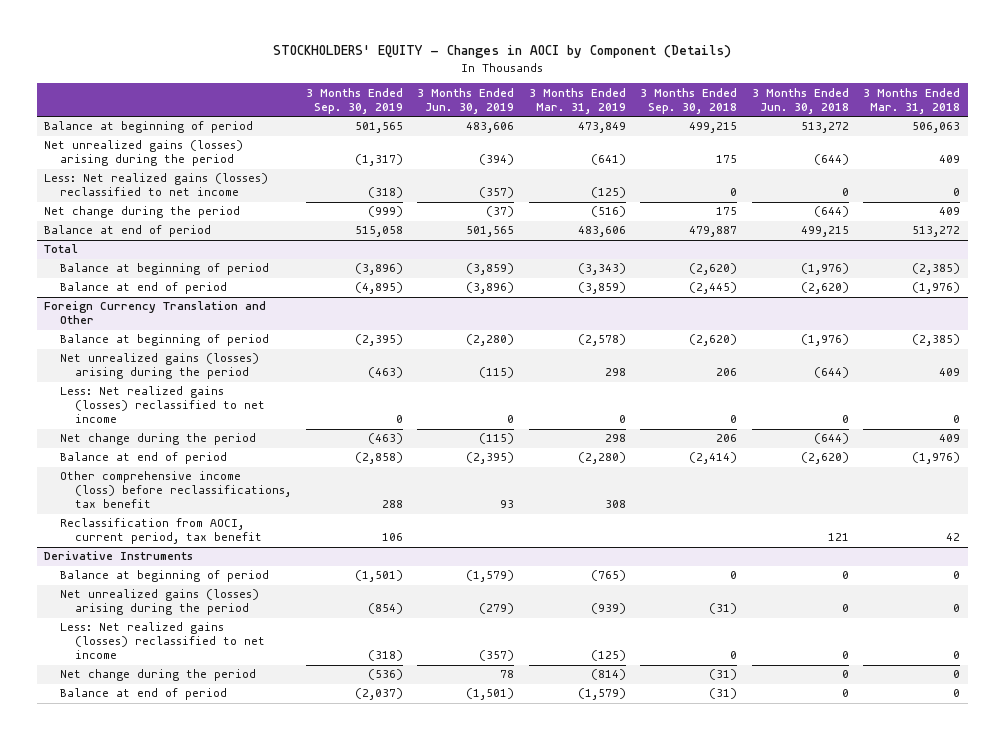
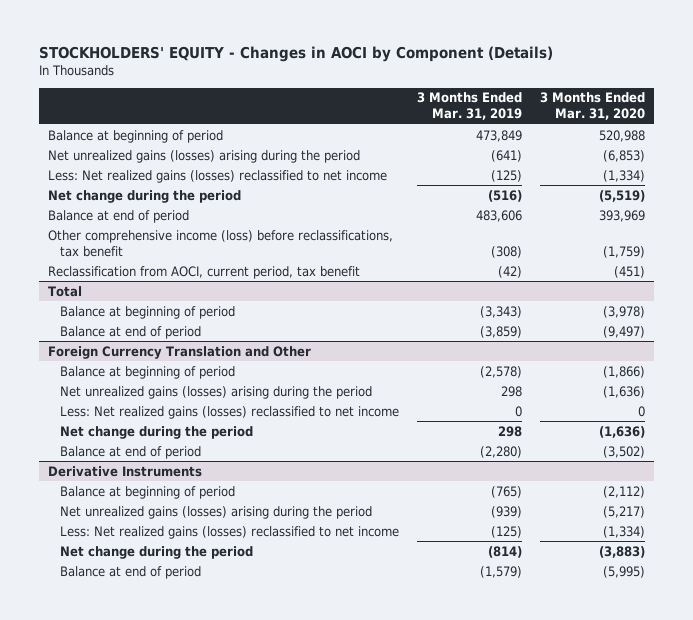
- | 3 Months Ended Sep. 30, 2019 | 3 Months Ended Jun. 30, 2019 | 3 Months Ended Mar. 31, 2019 | 3 Months Ended Sep. 30, 2018 | 3 Months Ended Jun. 30, 2018 | 3 Months Ended Mar. 31, 2018
+ | 3 Months Ended Mar. 31, 2019 | 3 Months Ended Mar. 31, 2020
+ Other comprehensive income (loss) before reclassifications, tax benefit | (308) | (1,759)
+ Reclassification from AOCI, current period, tax benefit | (42) | (451)
@ Foreign Currency Translation and Other
- Other comprehensive income (loss) before reclassifications, tax benefit | 288 | 93 | 308 | | |
- Reclassification from AOCI, current period, tax benefit | 106 | | | | 121 | 42

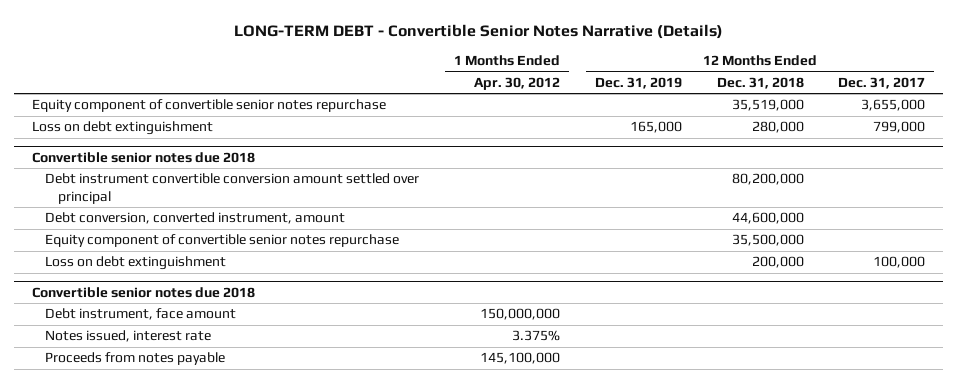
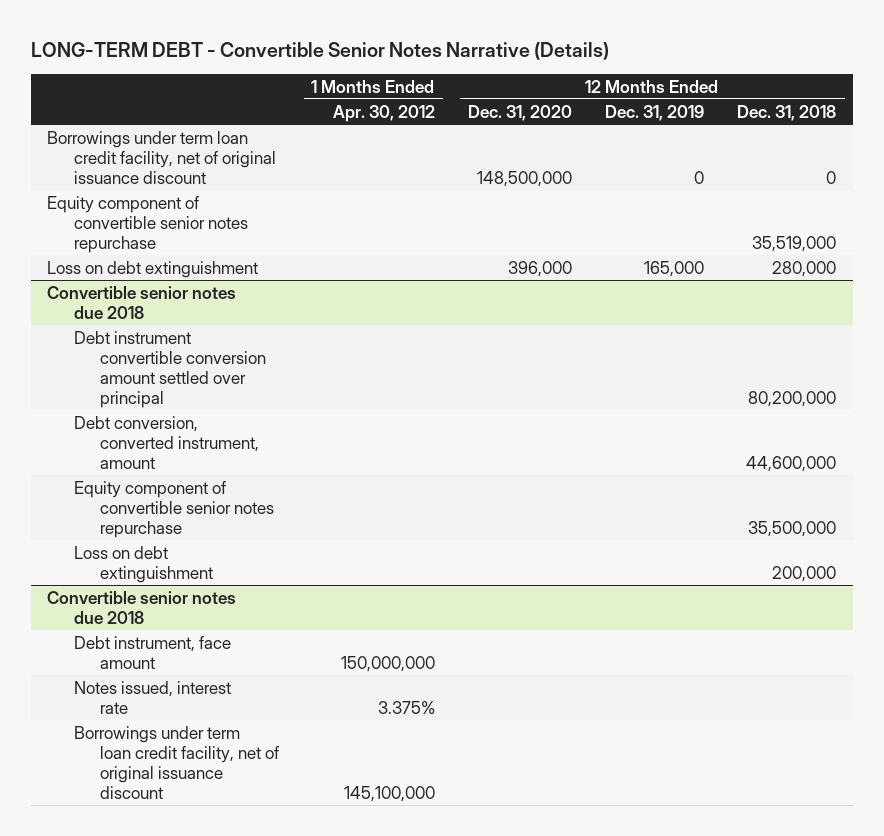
- | 1 Months Ended Apr. 30, 2012 | 12 Months Ended Dec. 31, 2019 | 12 Months Ended Dec. 31, 2018 | 12 Months Ended Dec. 31, 2017
+ | 1 Months Ended Apr. 30, 2012 | 12 Months Ended Dec. 31, 2020 | 12 Months Ended Dec. 31, 2019 | 12 Months Ended Dec. 31, 2018
+ Borrowings under term loan credit facility, net of original issuance discount | | 148,500,000 | 0 | 0
@ Convertible senior notes due 2018
- Proceeds from notes payable | 145,100,000 | | |
+ Borrowings under term loan credit facility, net of original issuance discount | 145,100,000 | | |

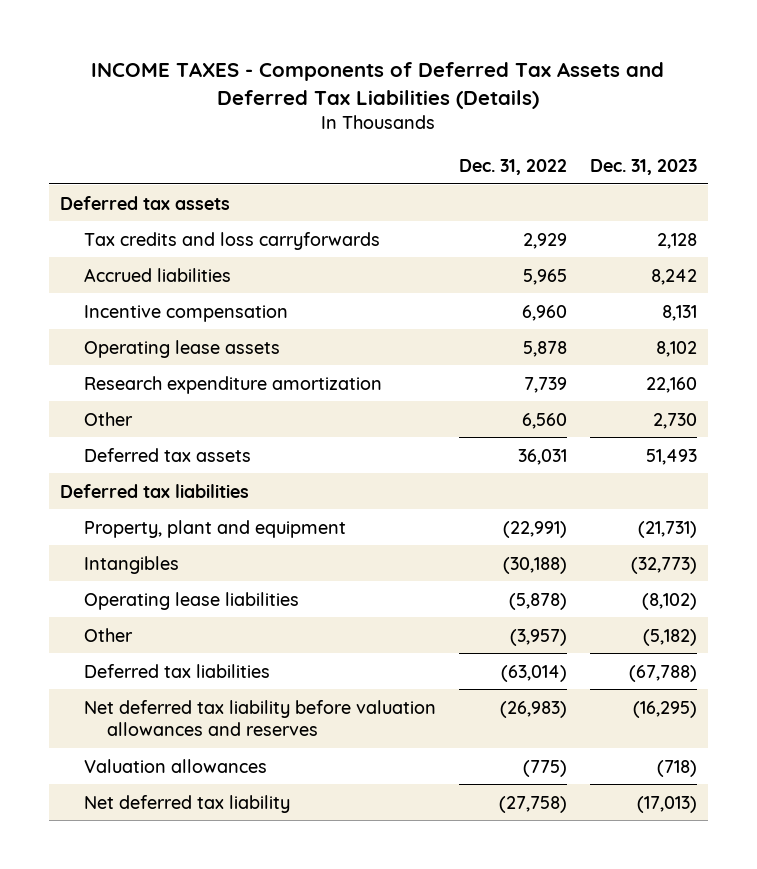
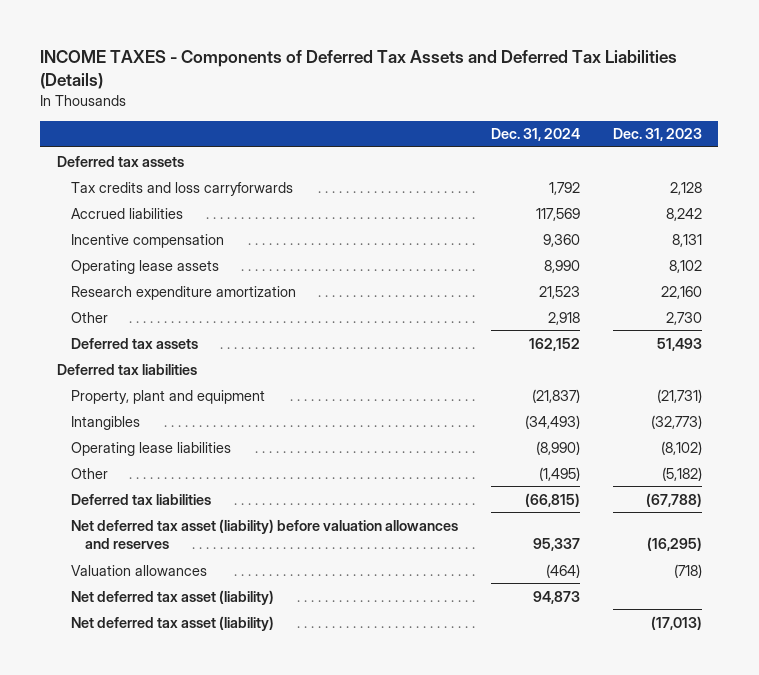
- | Dec. 31, 2022 | Dec. 31, 2023
+ | Dec. 31, 2024 | Dec. 31, 2023
- Net deferred tax liability before valuation allowances and reserves | (26,983) | (16,295)
+ Net deferred tax asset (liability) before valuation allowances and reserves | 95,337 | (16,295)
- Net deferred tax liability | (27,758) | (17,013)
+ Net deferred tax asset (liability) | 94,873 |
+ Net deferred tax asset (liability) | | (17,013)

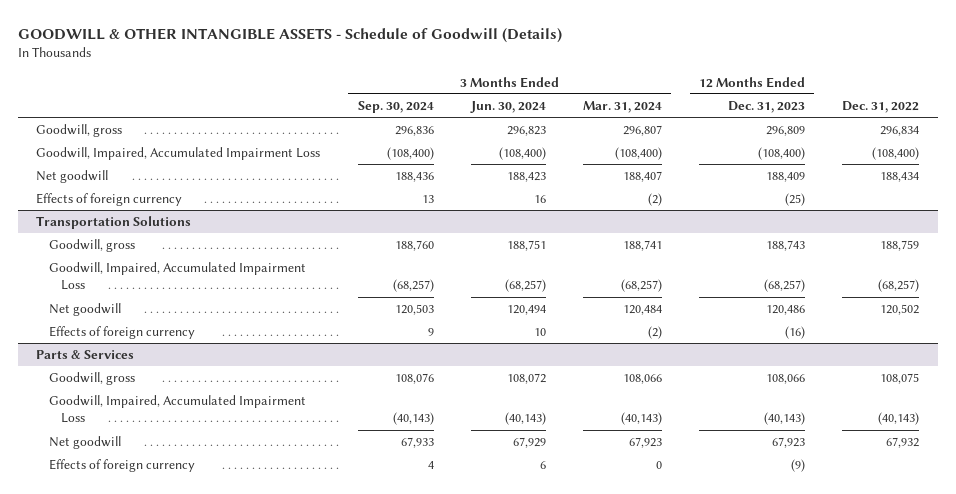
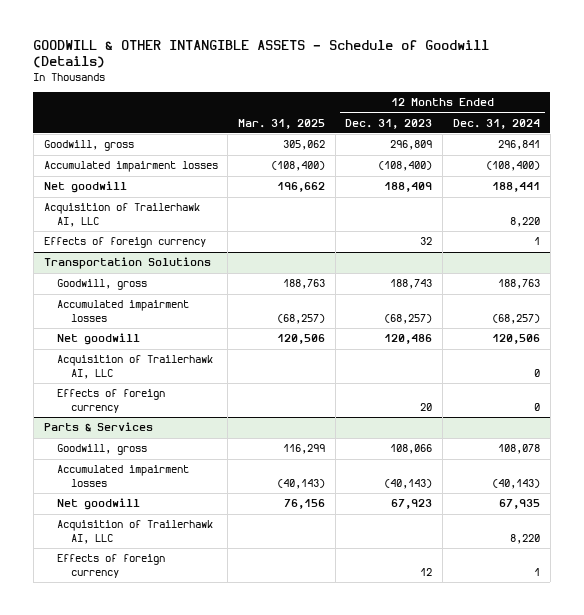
- | 3 Months Ended Sep. 30, 2024 | 3 Months Ended Jun. 30, 2024 | 3 Months Ended Mar. 31, 2024 | 12 Months Ended Dec. 31, 2023 | Dec. 31, 2022
+ | Mar. 31, 2025 | 12 Months Ended Dec. 31, 2023 | 12 Months Ended Dec. 31, 2024
- Goodwill, Impaired, Accumulated Impairment Loss | (108,400) | (108,400) | (108,400) | (108,400) | (108,400)
+ Accumulated impairment losses | (108,400) | (108,400) | (108,400)
- Effects of foreign currency | 13 | 16 | (2) | (25) |
+ Acquisition of Trailerhawk AI, LLC | | | 8,220
+ Effects of foreign currency | | 32 | 1
@ Transportation Solutions
- Goodwill, Impaired, Accumulated Impairment Loss | (68,257) | (68,257) | (68,257) | (68,257) | (68,257)
+ Accumulated impairment losses | (68,257) | (68,257) | (68,257)
- Effects of foreign currency | 9 | 10 | (2) | (16) |
+ Acquisition of Trailerhawk AI, LLC | | | 0
+ Effects of foreign currency | | 20 | 0
@ Parts & Services
- Goodwill, Impaired, Accumulated Impairment Loss | (40,143) | (40,143) | (40,143) | (40,143) | (40,143)
+ Accumulated impairment losses | (40,143) | (40,143) | (40,143)
- Effects of foreign currency | 4 | 6 | 0 | (9) |
+ Acquisition of Trailerhawk AI, LLC | | | 8,220
+ Effects of foreign currency | | 12 | 1

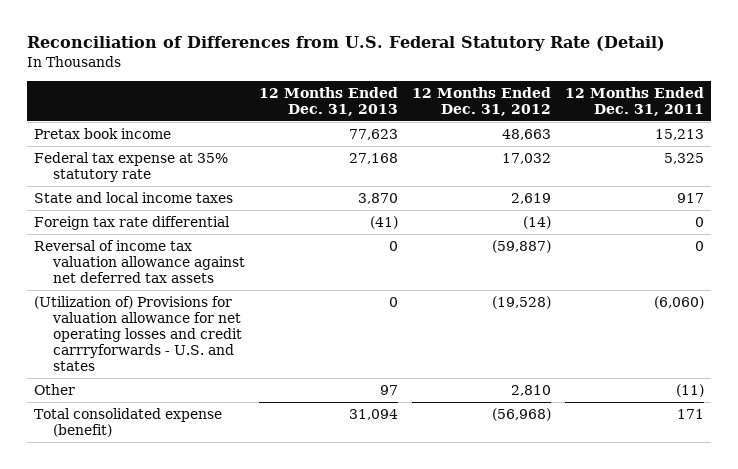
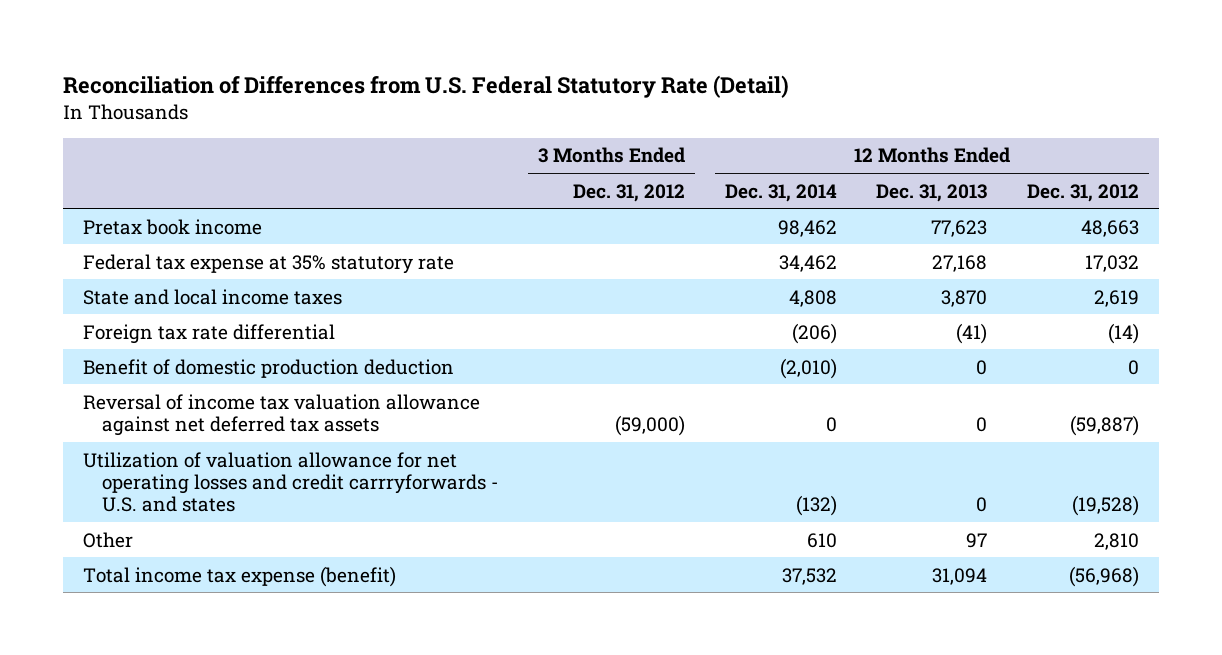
- | 12 Months Ended Dec. 31, 2013 | 12 Months Ended Dec. 31, 2012 | 12 Months Ended Dec. 31, 2011
+ | 3 Months Ended Dec. 31, 2012 | 12 Months Ended Dec. 31, 2014 | 12 Months Ended Dec. 31, 2013 | 12 Months Ended Dec. 31, 2012
+ Benefit of domestic production deduction | | (2,010) | 0 | 0
- (Utilization of) Provisions for valuation allowance for net operating losses and credit carrryforwards - U.S. and states | 0 | (19,528) | (6,060)
+ Utilization of valuation allowance for net operating losses and credit carrryforwards - U.S. and states | | (132) | 0 | (19,528)
- Total consolidated expense (benefit) | 31,094 | (56,968) | 171
+ Total income tax expense (benefit) | | 37,532 | 31,094 | (56,968)

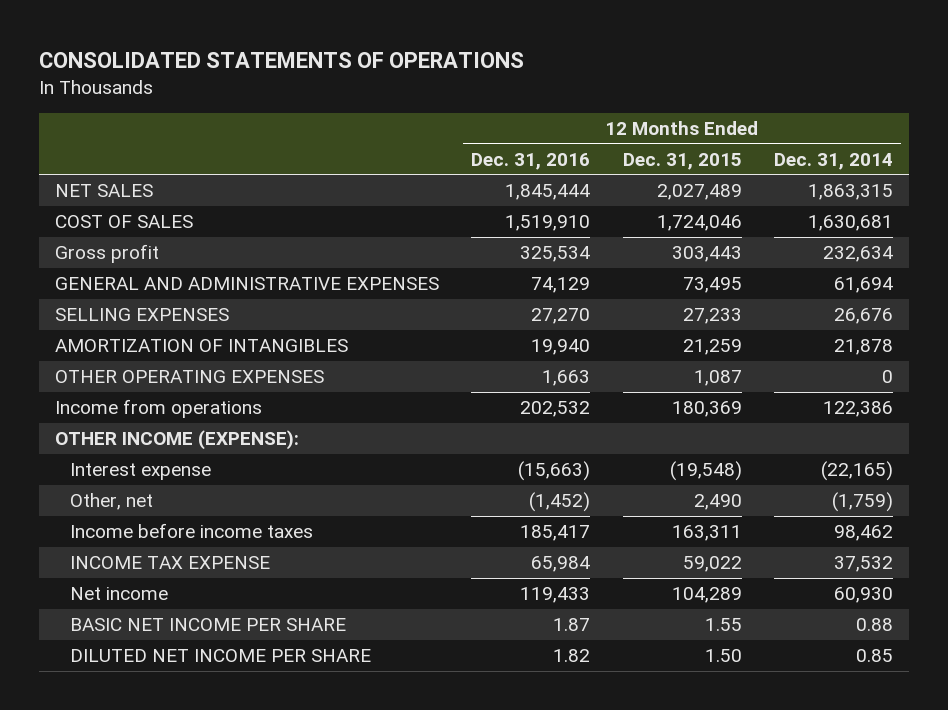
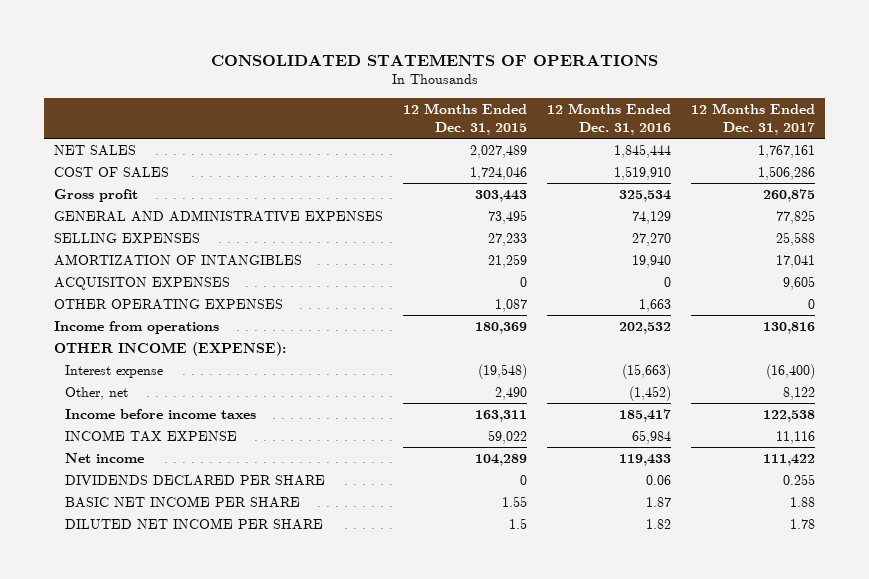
- | 12 Months Ended Dec. 31, 2016 | 12 Months Ended Dec. 31, 2015 | 12 Months Ended Dec. 31, 2014
+ | 12 Months Ended Dec. 31, 2015 | 12 Months Ended Dec. 31, 2016 | 12 Months Ended Dec. 31, 2017
+ ACQUISITON EXPENSES | 0 | 0 | 9,605
+ DIVIDENDS DECLARED PER SHARE | 0 | 0.06 | 0.255
- DILUTED NET INCOME PER SHARE | 1.82 | 1.50 | 0.85
+ DILUTED NET INCOME PER SHARE | 1.5 | 1.82 | 1.78

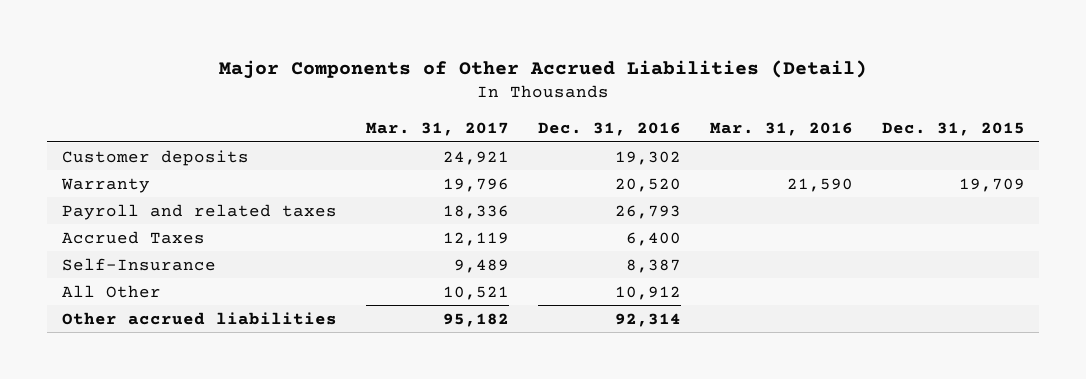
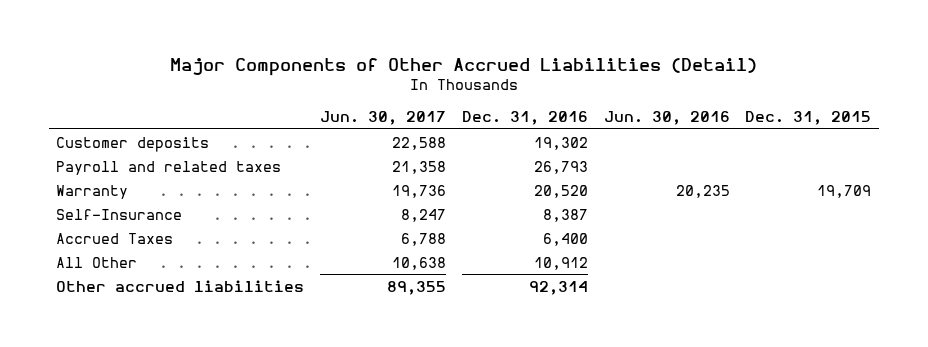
- | Mar. 31, 2017 | Dec. 31, 2016 | Mar. 31, 2016 | Dec. 31, 2015
+ | Jun. 30, 2017 | Dec. 31, 2016 | Jun. 30, 2016 | Dec. 31, 2015
moved down: Warranty | 19,736 | 20,520 | 20,235 | 19,709
moved down: Accrued Taxes | 6,788 | 6,400 | |

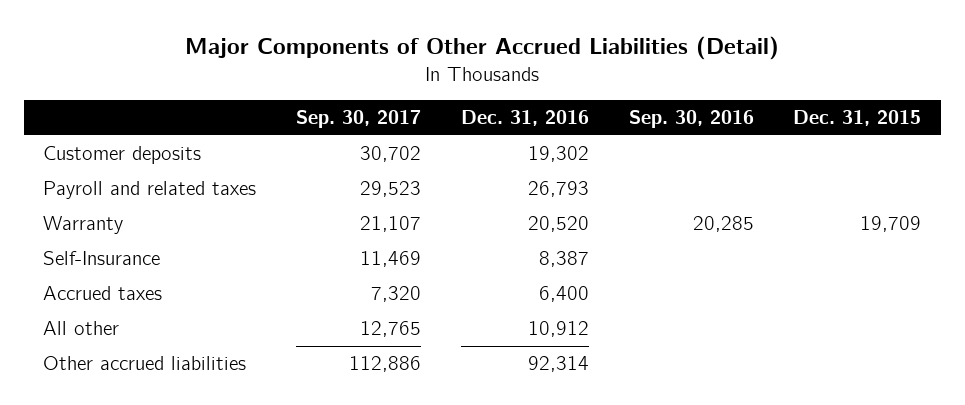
- | Jun. 30, 2017 | Dec. 31, 2016 | Jun. 30, 2016 | Dec. 31, 2015
+ | Sep. 30, 2017 | Dec. 31, 2016 | Sep. 30, 2016 | Dec. 31, 2015
- Accrued Taxes | 6,788 | 6,400 | |
- All Other | 10,638 | 10,912 | |
+ Accrued taxes | 7,320 | 6,400 | |
+ All other | 12,765 | 10,912 | |

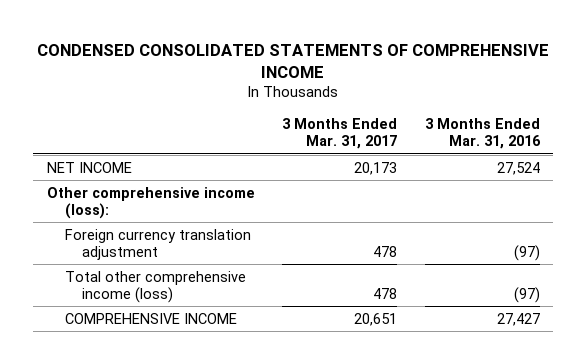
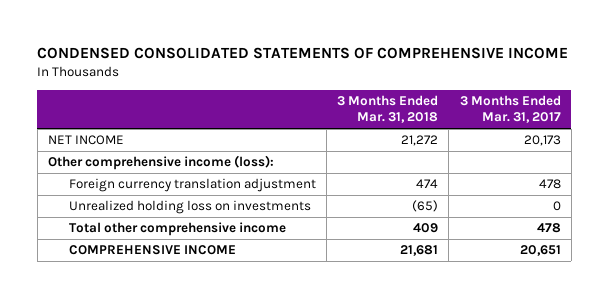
- | 3 Months Ended Mar. 31, 2017 | 3 Months Ended Mar. 31, 2016
+ | 3 Months Ended Mar. 31, 2018 | 3 Months Ended Mar. 31, 2017
- Total other comprehensive income (loss) | 478 | (97)
+ Unrealized holding loss on investments | (65) | 0
+ Total other comprehensive income | 409 | 478

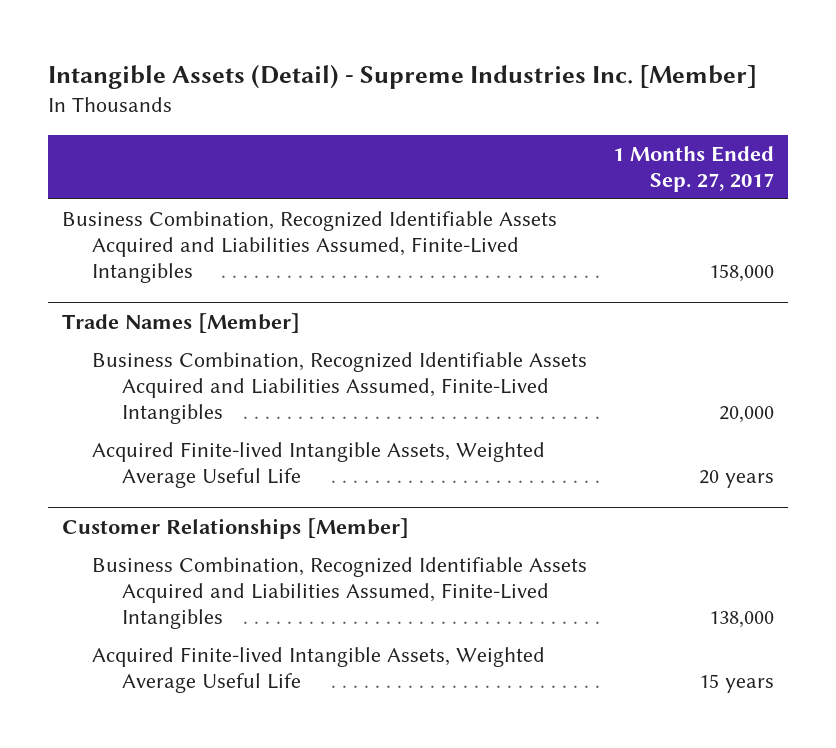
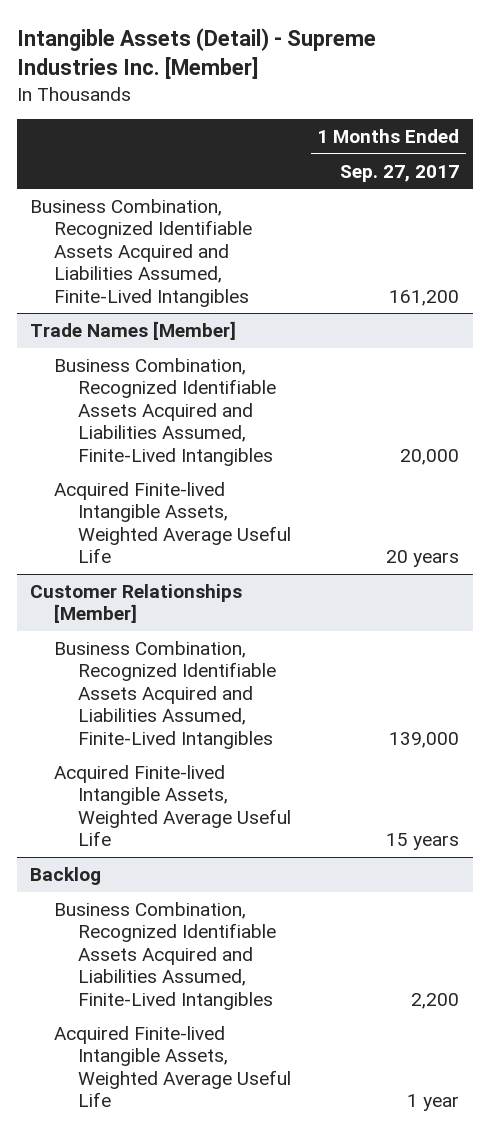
- Business Combination, Recognized Identifiable Assets Acquired and Liabilities Assumed, Finite-Lived Intangibles | 158,000
+ Business Combination, Recognized Identifiable Assets Acquired and Liabilities Assumed, Finite-Lived Intangibles | 161,200
@ Customer Relationships [Member]
- Business Combination, Recognized Identifiable Assets Acquired and Liabilities Assumed, Finite-Lived Intangibles | 138,000
+ Business Combination, Recognized Identifiable Assets Acquired and Liabilities Assumed, Finite-Lived Intangibles | 139,000
+ Backlog
+ Business Combination, Recognized Identifiable Assets Acquired and Liabilities Assumed, Finite-Lived Intangibles | 2,200
+ Acquired Finite-lived Intangible Assets, Weighted Average Useful Life | 1 year

